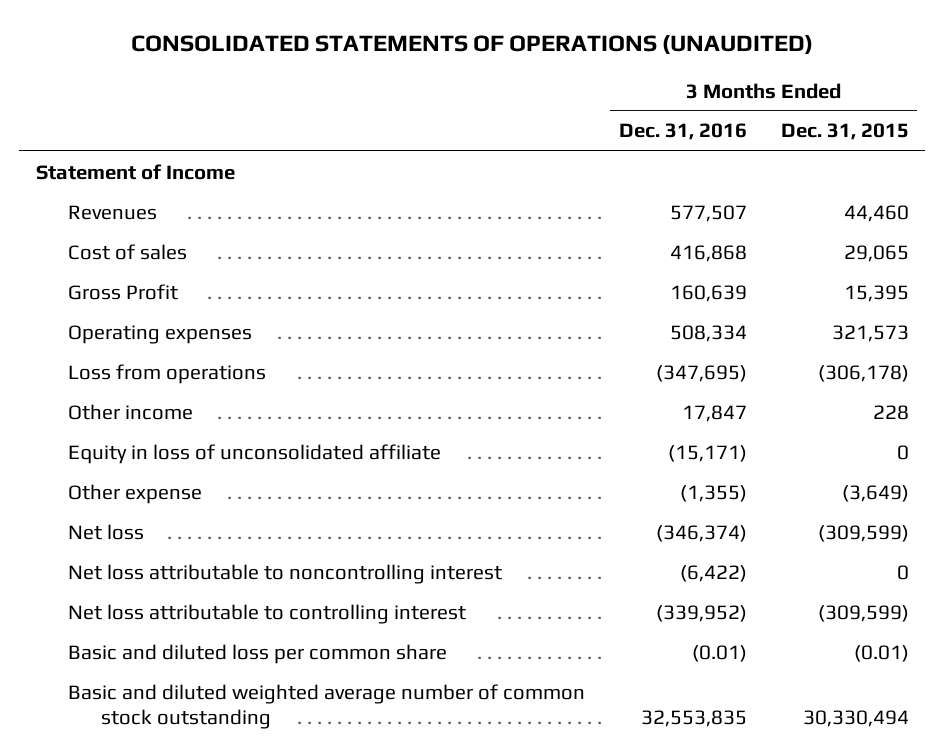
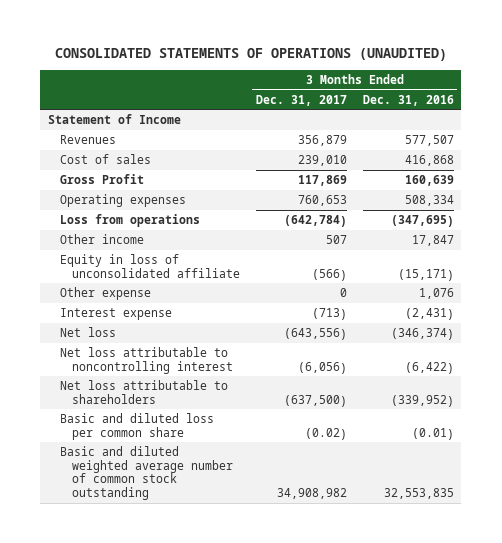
- | 3 Months Ended Dec. 31, 2016 | 3 Months Ended Dec. 31, 2015
+ | 3 Months Ended Dec. 31, 2017 | 3 Months Ended Dec. 31, 2016
- Other expense | (1,355) | (3,649)
+ Other expense | 0 | 1,076
+ Interest expense | (713) | (2,431)
- Net loss attributable to controlling interest | (339,952) | (309,599)
+ Net loss attributable to shareholders | (637,500) | (339,952)

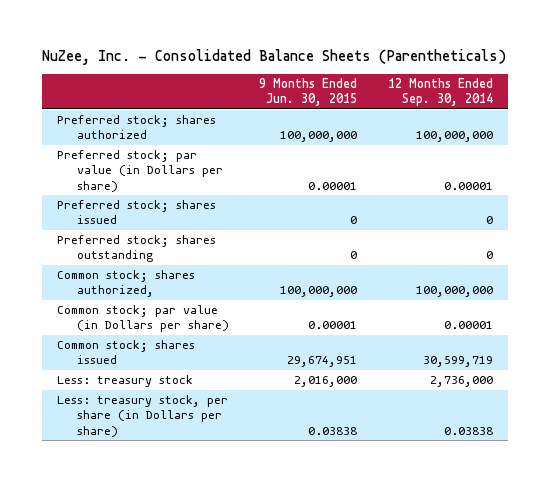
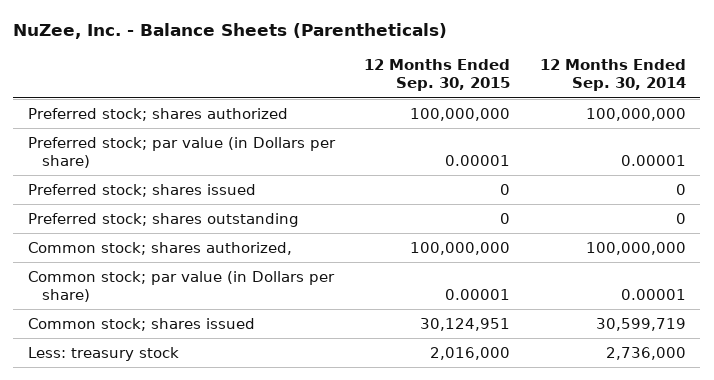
- NuZee, Inc. - Consolidated Balance Sheets (Parentheticals)
+ NuZee, Inc. - Balance Sheets (Parentheticals)
- | 9 Months Ended Jun. 30, 2015 | 12 Months Ended Sep. 30, 2014
+ | 12 Months Ended Sep. 30, 2015 | 12 Months Ended Sep. 30, 2014
- Less: treasury stock, per share (in Dollars per share) | 0.03838 | 0.03838

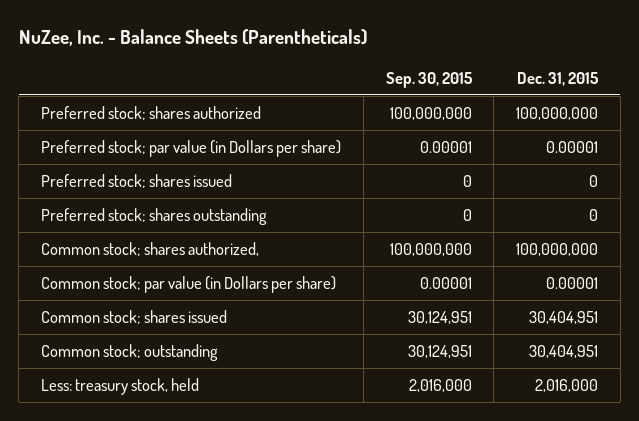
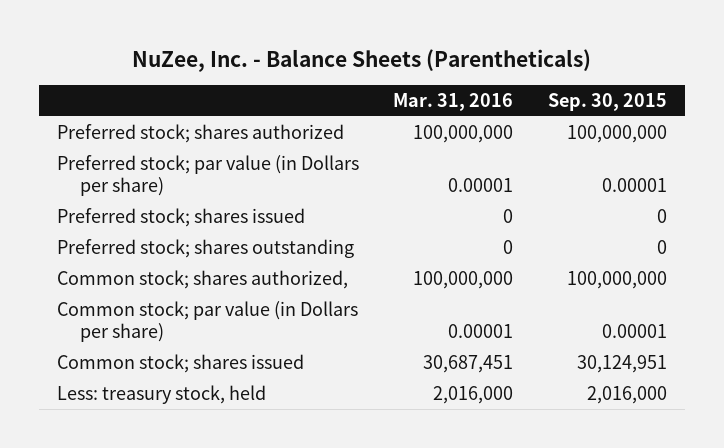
- | Sep. 30, 2015 | Dec. 31, 2015
+ | Mar. 31, 2016 | Sep. 30, 2015
- Common stock; outstanding | 30,124,951 | 30,404,951

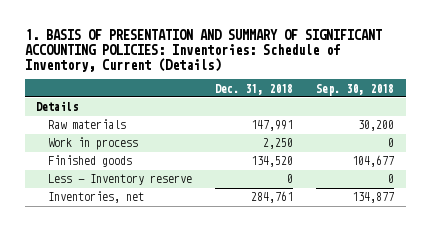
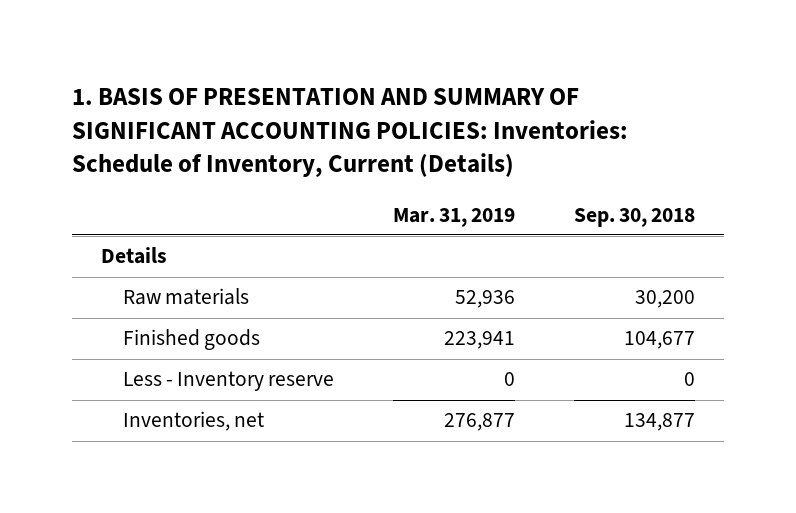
- | Dec. 31, 2018 | Sep. 30, 2018
+ | Mar. 31, 2019 | Sep. 30, 2018
- Work in process | 2,250 | 0

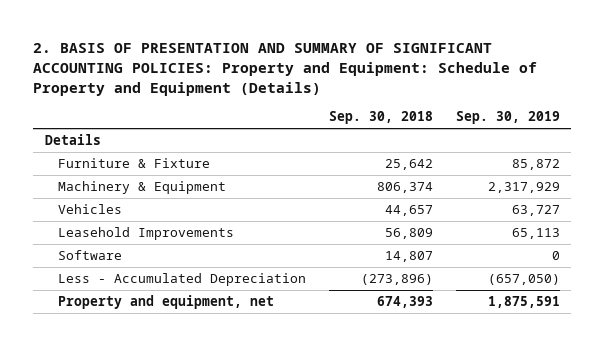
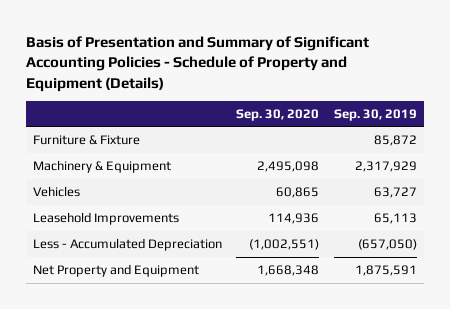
- 2. BASIS OF PRESENTATION AND SUMMARY OF SIGNIFICANT ACCOUNTING POLICIES: Property and Equipment: Schedule of Property and Equipment (Details)
+ Basis of Presentation and Summary of Significant Accounting Policies - Schedule of Property and Equipment (Details)
- | Sep. 30, 2018 | Sep. 30, 2019
+ | Sep. 30, 2020 | Sep. 30, 2019
- Details
- Software | 14,807 | 0
- Property and equipment, net | 674,393 | 1,875,591
+ Net Property and Equipment | 1,668,348 | 1,875,591

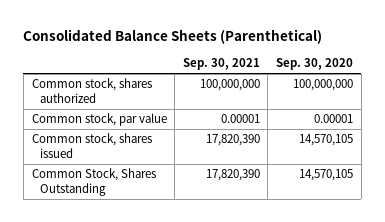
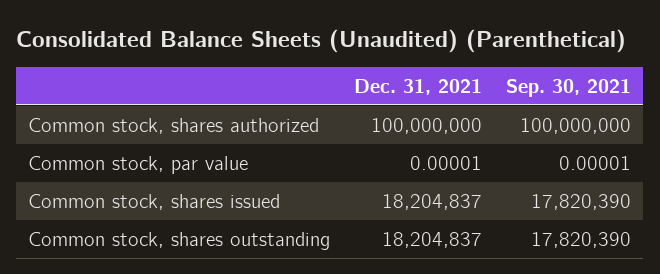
- Consolidated Balance Sheets (Parenthetical)
+ Consolidated Balance Sheets (Unaudited) (Parenthetical)
- | Sep. 30, 2021 | Sep. 30, 2020
+ | Dec. 31, 2021 | Sep. 30, 2021
- Common Stock, Shares Outstanding | 17,820,390 | 14,570,105
+ Common stock, shares outstanding | 18,204,837 | 17,820,390

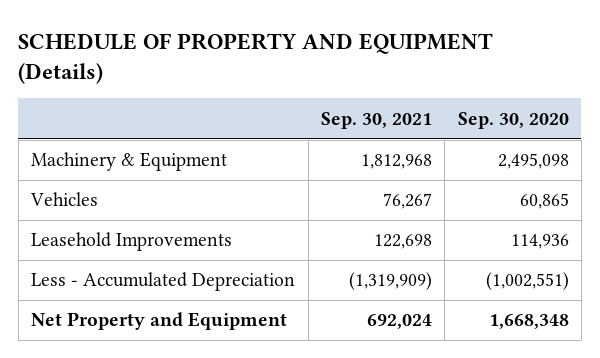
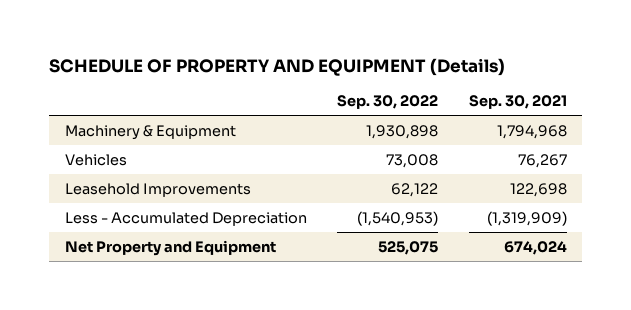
- | Sep. 30, 2021 | Sep. 30, 2020
+ | Sep. 30, 2022 | Sep. 30, 2021
- Machinery & Equipment | 1,812,968 | 2,495,098
+ Machinery & Equipment | 1,930,898 | 1,794,968
- Net Property and Equipment | 692,024 | 1,668,348
+ Net Property and Equipment | 525,075 | 674,024

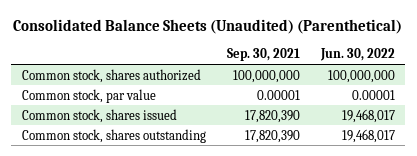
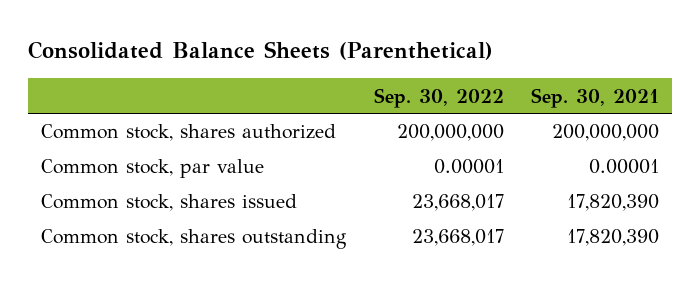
- Consolidated Balance Sheets (Unaudited) (Parenthetical)
+ Consolidated Balance Sheets (Parenthetical)
- | Sep. 30, 2021 | Jun. 30, 2022
+ | Sep. 30, 2022 | Sep. 30, 2021
- Common stock, shares authorized | 100,000,000 | 100,000,000
+ Common stock, shares authorized | 200,000,000 | 200,000,000

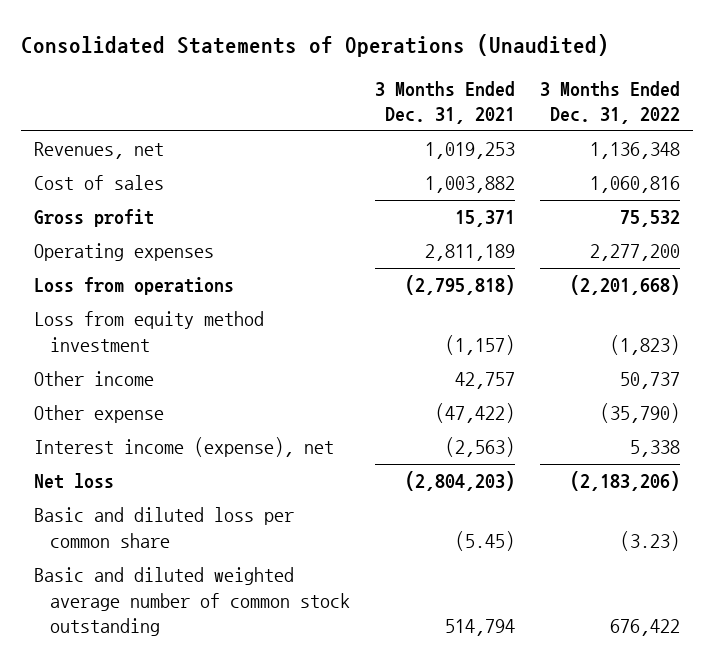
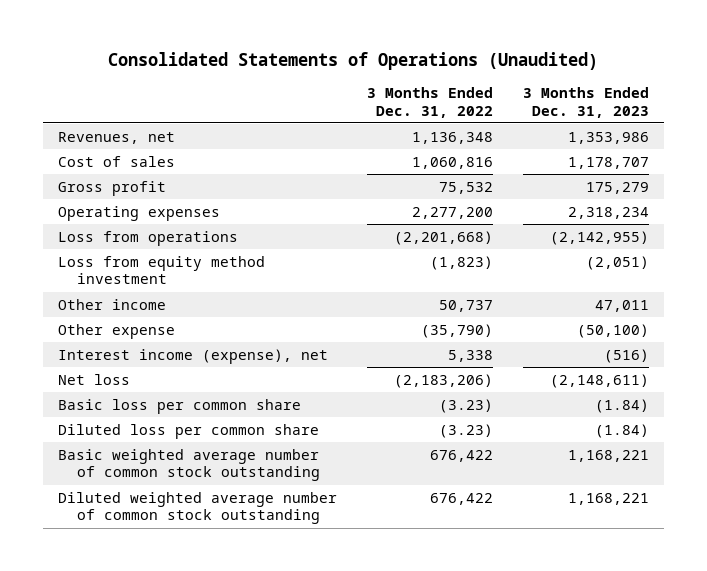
- | 3 Months Ended Dec. 31, 2021 | 3 Months Ended Dec. 31, 2022
+ | 3 Months Ended Dec. 31, 2022 | 3 Months Ended Dec. 31, 2023
- Basic and diluted loss per common share | (5.45) | (3.23)
- Basic and diluted weighted average number of common stock outstanding | 514,794 | 676,422
+ Basic loss per common share | (3.23) | (1.84)
+ Diluted loss per common share | (3.23) | (1.84)
+ Basic weighted average number of common stock outstanding | 676,422 | 1,168,221
+ Diluted weighted average number of common stock outstanding | 676,422 | 1,168,221

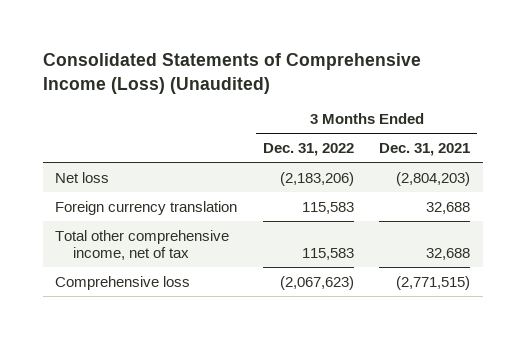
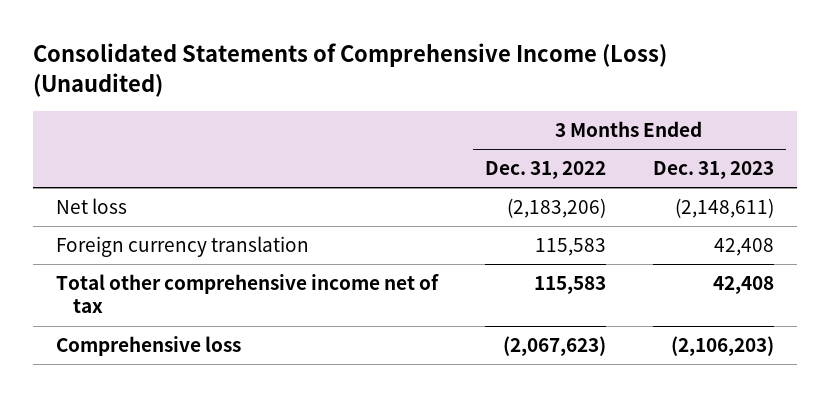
- | 3 Months Ended Dec. 31, 2022 | 3 Months Ended Dec. 31, 2021
+ | 3 Months Ended Dec. 31, 2022 | 3 Months Ended Dec. 31, 2023
- Total other comprehensive income, net of tax | 115,583 | 32,688
+ Total other comprehensive income net of tax | 115,583 | 42,408

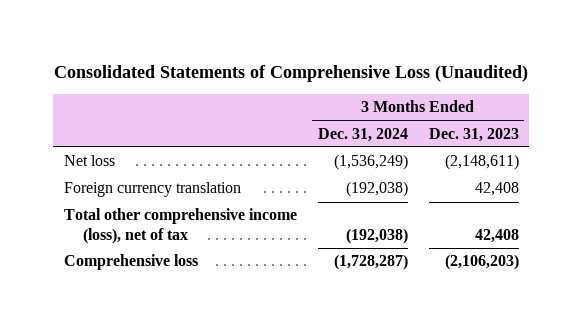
- Consolidated Statements of Comprehensive Income (Loss) (Unaudited)
+ Consolidated Statements of Comprehensive Loss (Unaudited)
- | 3 Months Ended Dec. 31, 2022 | 3 Months Ended Dec. 31, 2023
+ | 3 Months Ended Dec. 31, 2024 | 3 Months Ended Dec. 31, 2023
- Total other comprehensive income net of tax | 115,583 | 42,408
+ Total other comprehensive income (loss), net of tax | (192,038) | 42,408

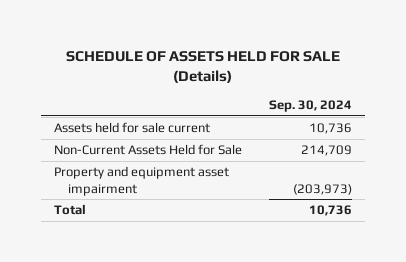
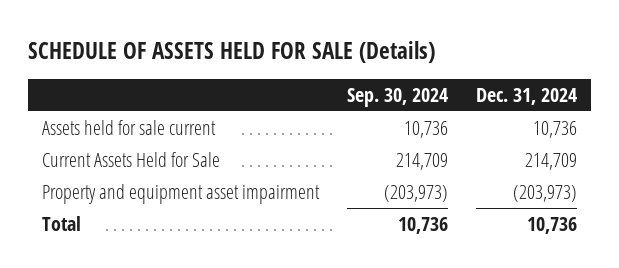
- | Sep. 30, 2024
+ | Sep. 30, 2024 | Dec. 31, 2024
- Non-Current Assets Held for Sale | 214,709
+ Current Assets Held for Sale | 214,709 | 214,709

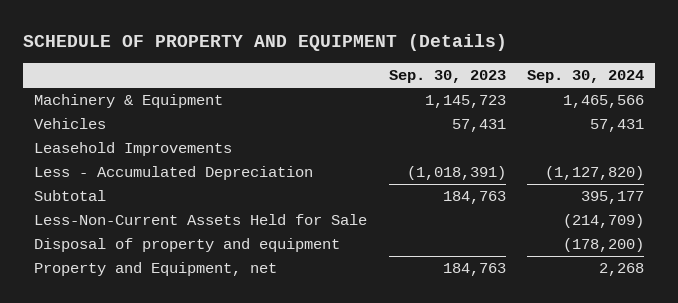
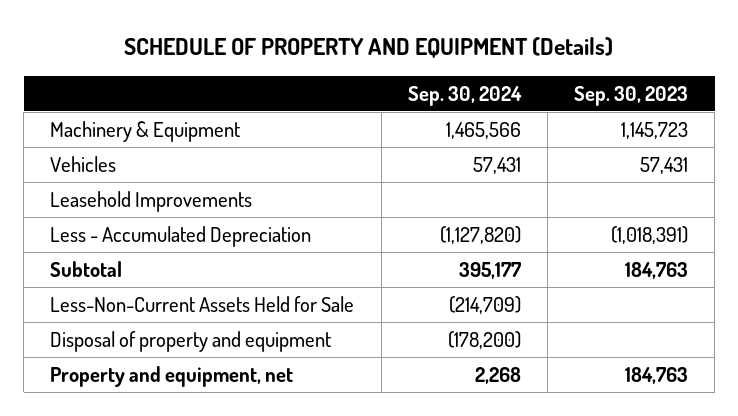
- | Sep. 30, 2023 | Sep. 30, 2024
+ | Sep. 30, 2024 | Sep. 30, 2023
- Property and Equipment, net | 184,763 | 2,268
+ Property and equipment, net | 2,268 | 184,763

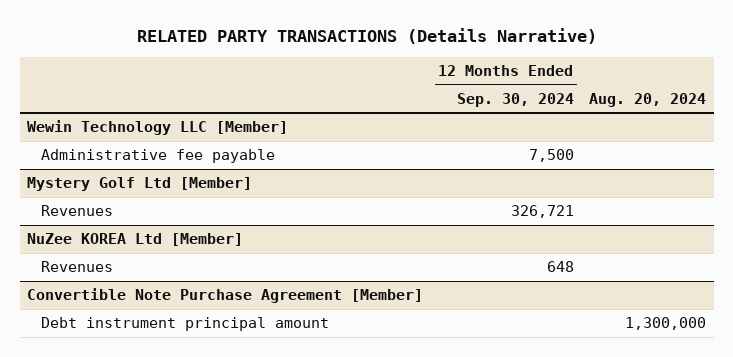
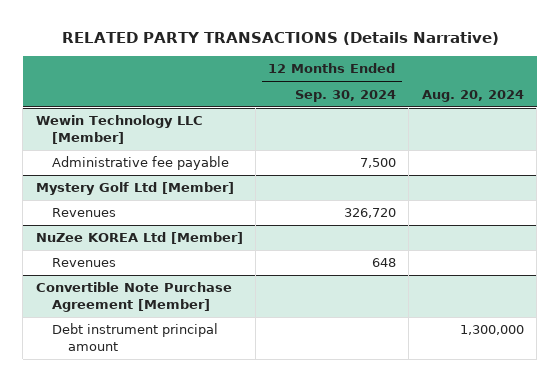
@ Mystery Golf Ltd [Member]
- Revenues | 326,721 |
+ Revenues | 326,720 |

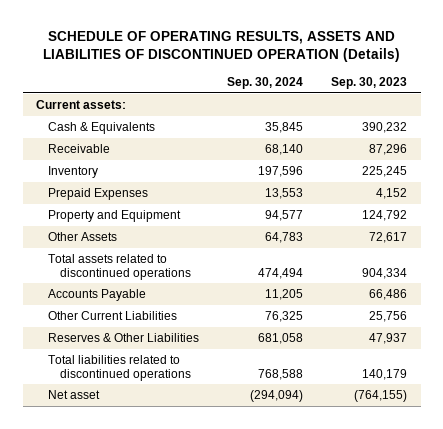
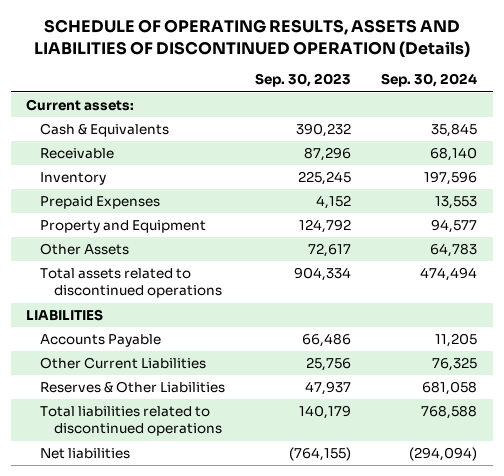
- | Sep. 30, 2024 | Sep. 30, 2023
+ | Sep. 30, 2023 | Sep. 30, 2024
+ LIABILITIES
- Net asset | (294,094) | (764,155)
+ Net liabilities | (764,155) | (294,094)

